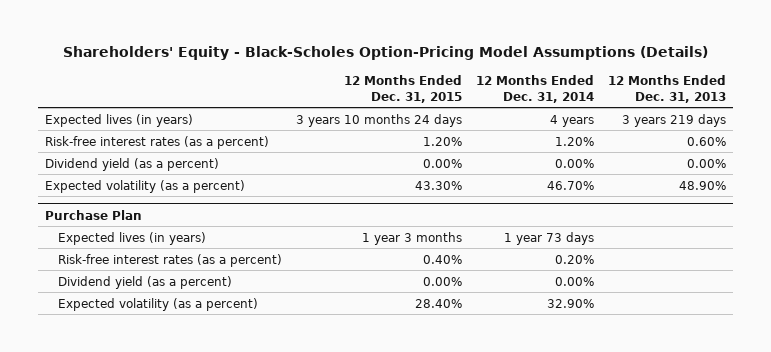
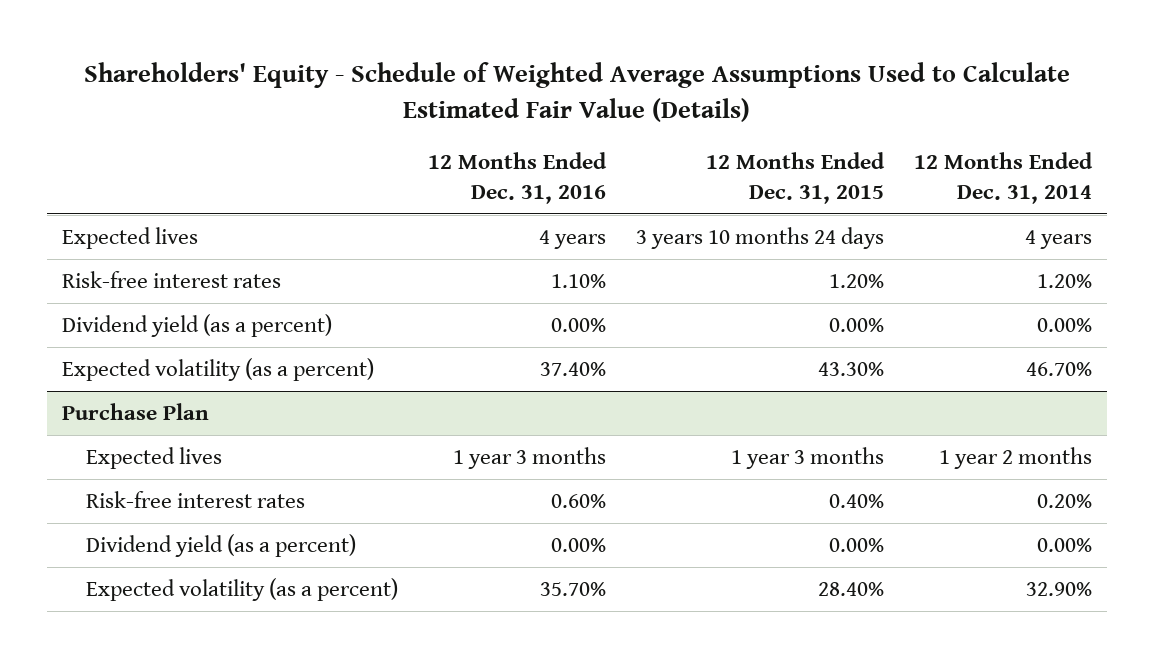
- Shareholders' Equity - Black-Scholes Option-Pricing Model Assumptions (Details)
+ Shareholders' Equity - Schedule of Weighted Average Assumptions Used to Calculate Estimated Fair Value (Details)
- | 12 Months Ended Dec. 31, 2015 | 12 Months Ended Dec. 31, 2014 | 12 Months Ended Dec. 31, 2013
+ | 12 Months Ended Dec. 31, 2016 | 12 Months Ended Dec. 31, 2015 | 12 Months Ended Dec. 31, 2014
- Expected lives (in years) | 3 years 10 months 24 days | 4 years | 3 years 219 days
- Risk-free interest rates (as a percent) | 1.20% | 1.20% | 0.60%
+ Expected lives | 4 years | 3 years 10 months 24 days | 4 years
+ Risk-free interest rates | 1.10% | 1.20% | 1.20%
@ Purchase Plan
- Expected lives (in years) | 1 year 3 months | 1 year 73 days |
- Risk-free interest rates (as a percent) | 0.40% | 0.20% |
+ Expected lives | 1 year 3 months | 1 year 3 months | 1 year 2 months
+ Risk-free interest rates | 0.60% | 0.40% | 0.20%

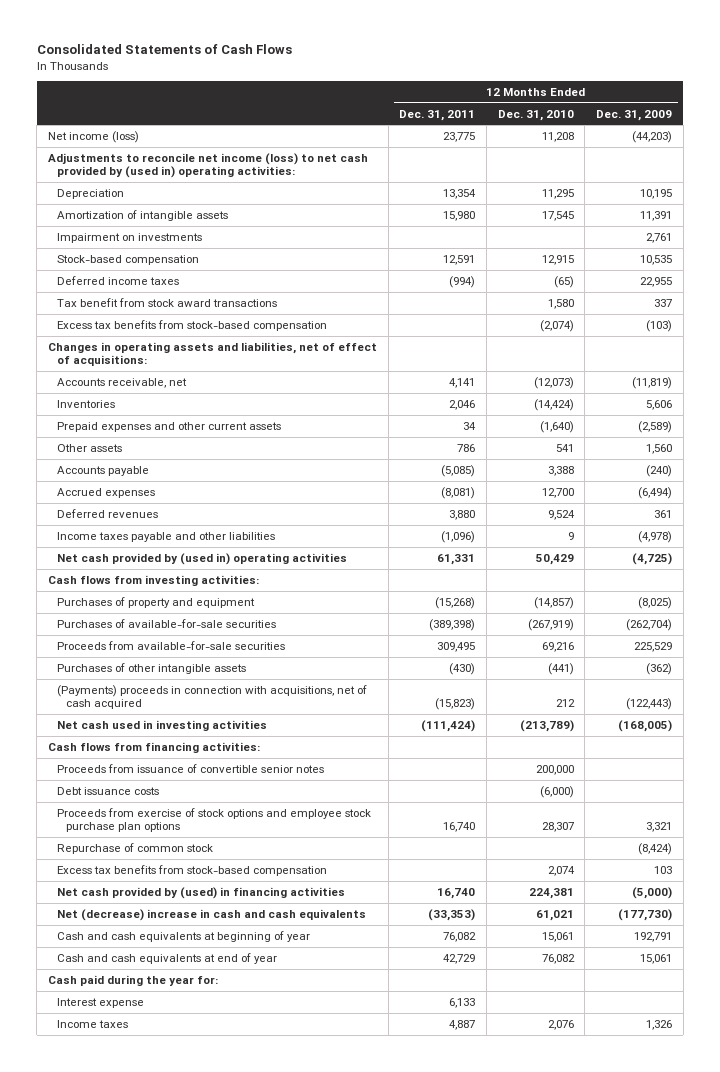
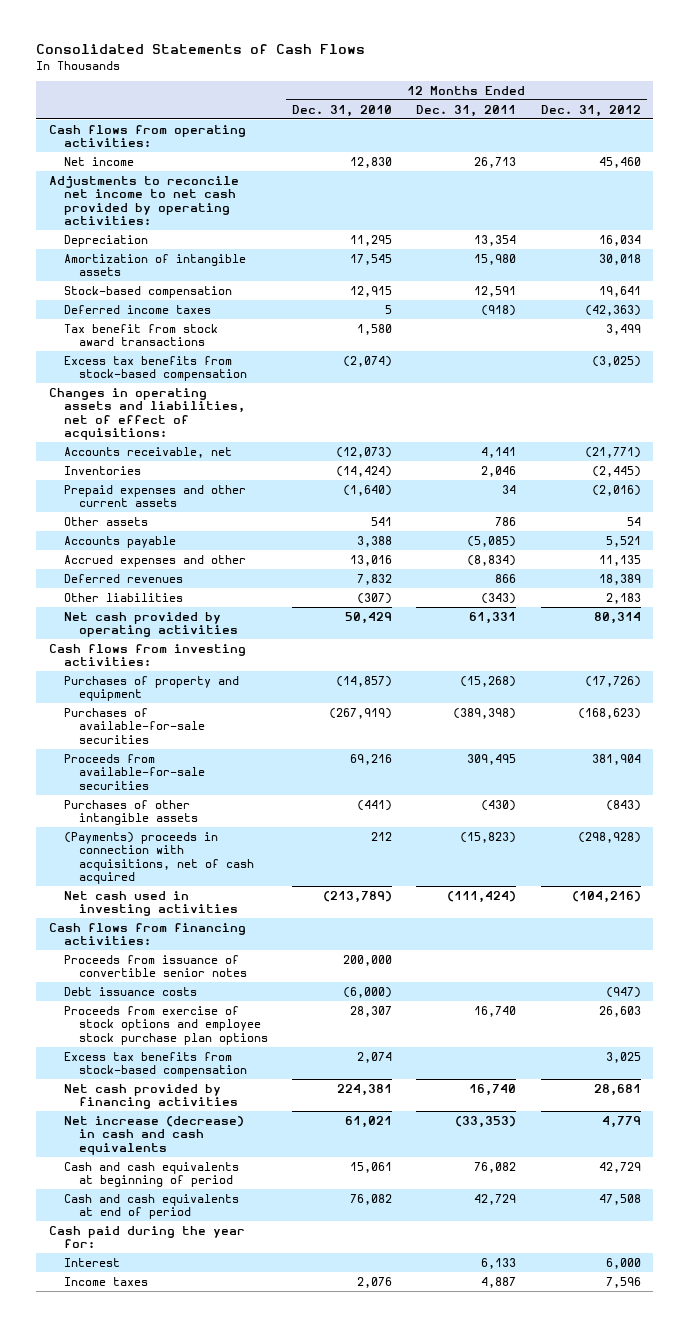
- | 12 Months Ended Dec. 31, 2011 | 12 Months Ended Dec. 31, 2010 | 12 Months Ended Dec. 31, 2009
+ | 12 Months Ended Dec. 31, 2010 | 12 Months Ended Dec. 31, 2011 | 12 Months Ended Dec. 31, 2012
- Net income (loss) | 23,775 | 11,208 | (44,203)
- Adjustments to reconcile net income (loss) to net cash provided by (used in) operating activities:
+ Cash flows from operating activities:
+ Net income | 12,830 | 26,713 | 45,460
+ Adjustments to reconcile net income to net cash provided by operating activities:
- Impairment on investments | | | 2,761
- Deferred income taxes | (994) | (65) | 22,955
+ Deferred income taxes | 5 | (918) | (42,363)
- Accrued expenses | (8,081) | 12,700 | (6,494)
- Deferred revenues | 3,880 | 9,524 | 361
- Income taxes payable and other liabilities | (1,096) | 9 | (4,978)
- Net cash provided by (used in) operating activities | 61,331 | 50,429 | (4,725)
+ Accrued expenses and other | 13,016 | (8,834) | 11,135
+ Deferred revenues | 7,832 | 866 | 18,389
+ Other liabilities | (307) | (343) | 2,183
+ Net cash provided by operating activities | 50,429 | 61,331 | 80,314
- Repurchase of common stock | | | (8,424)
- Net cash provided by (used) in financing activities | 16,740 | 224,381 | (5,000)
- Net (decrease) increase in cash and cash equivalents | (33,353) | 61,021 | (177,730)
- Cash and cash equivalents at beginning of year | 76,082 | 15,061 | 192,791
- Cash and cash equivalents at end of year | 42,729 | 76,082 | 15,061
+ Net cash provided by financing activities | 224,381 | 16,740 | 28,681
+ Net increase (decrease) in cash and cash equivalents | 61,021 | (33,353) | 4,779
+ Cash and cash equivalents at beginning of period | 15,061 | 76,082 | 42,729
+ Cash and cash equivalents at end of period | 76,082 | 42,729 | 47,508
- Interest expense | 6,133 | |
+ Interest | | 6,133 | 6,000

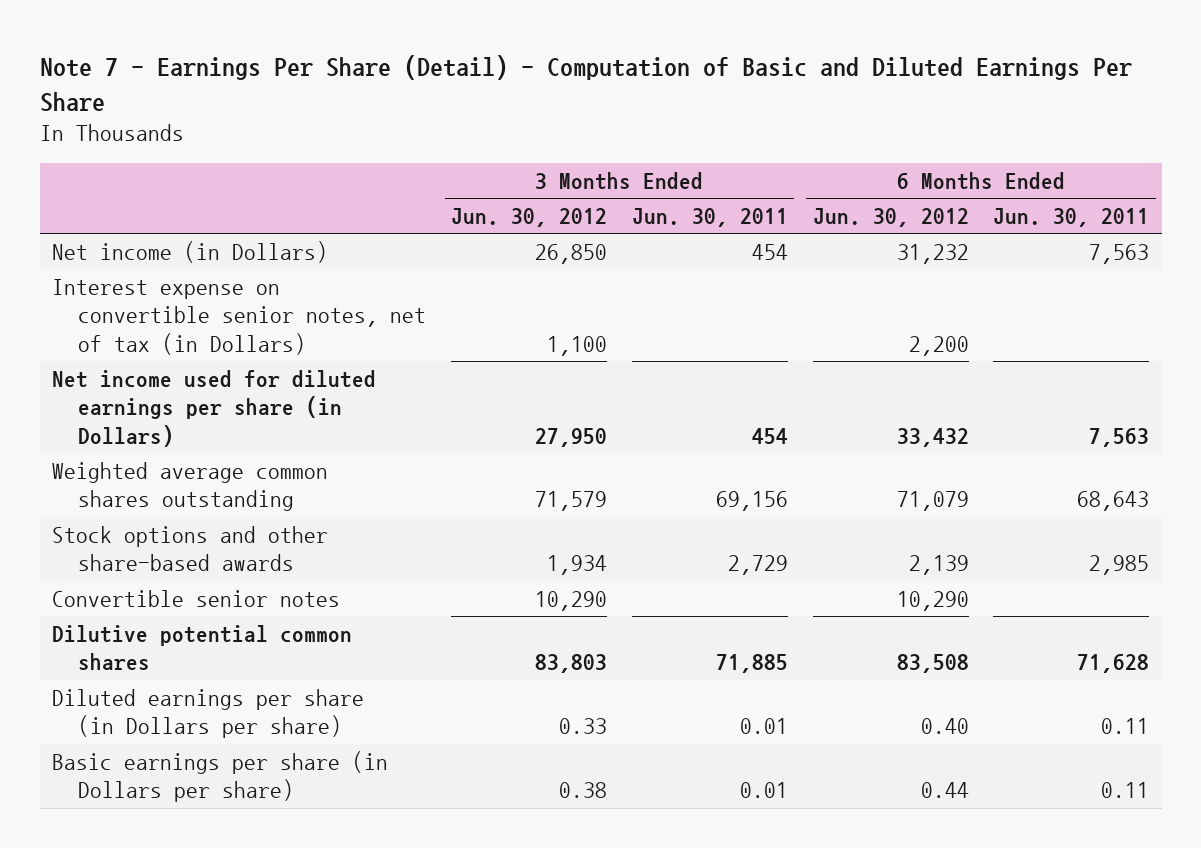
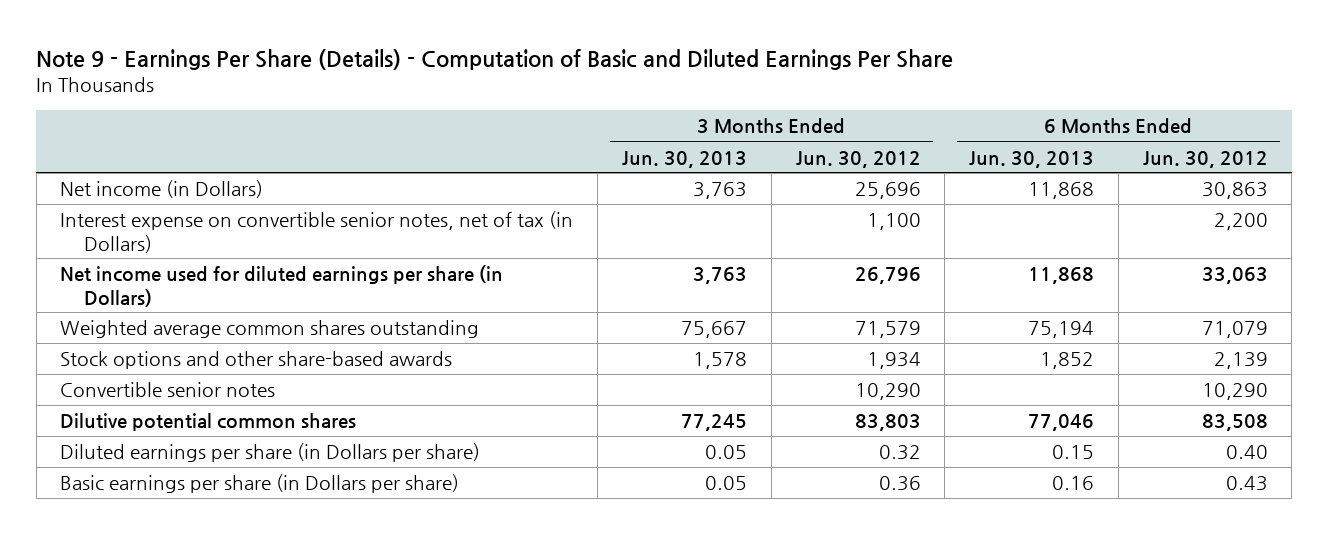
- Note 7 - Earnings Per Share (Detail) - Computation of Basic and Diluted Earnings Per Share
+ Note 9 - Earnings Per Share (Details) - Computation of Basic and Diluted Earnings Per Share
- | 3 Months Ended Jun. 30, 2012 | 3 Months Ended Jun. 30, 2011 | 6 Months Ended Jun. 30, 2012 | 6 Months Ended Jun. 30, 2011
+ | 3 Months Ended Jun. 30, 2013 | 3 Months Ended Jun. 30, 2012 | 6 Months Ended Jun. 30, 2013 | 6 Months Ended Jun. 30, 2012
- Net income (in Dollars) | 26,850 | 454 | 31,232 | 7,563
+ Net income (in Dollars) | 3,763 | 25,696 | 11,868 | 30,863
- Net income used for diluted earnings per share (in Dollars) | 27,950 | 454 | 33,432 | 7,563
+ Net income used for diluted earnings per share (in Dollars) | 3,763 | 26,796 | 11,868 | 33,063
- Diluted earnings per share (in Dollars per share) | 0.33 | 0.01 | 0.40 | 0.11
- Basic earnings per share (in Dollars per share) | 0.38 | 0.01 | 0.44 | 0.11
+ Diluted earnings per share (in Dollars per share) | 0.05 | 0.32 | 0.15 | 0.40
+ Basic earnings per share (in Dollars per share) | 0.05 | 0.36 | 0.16 | 0.43

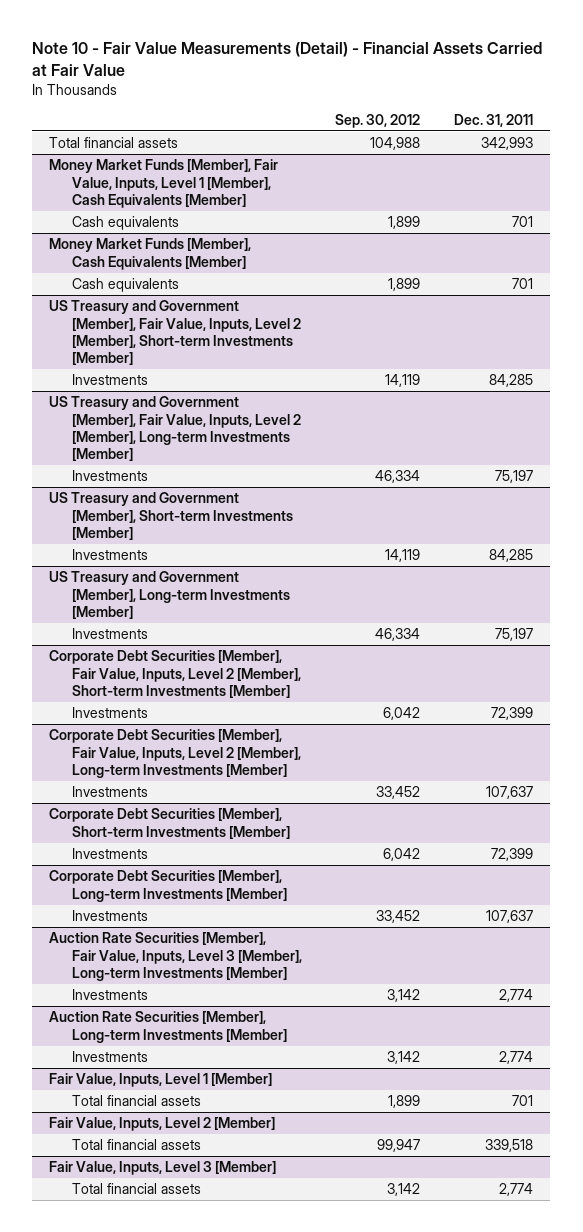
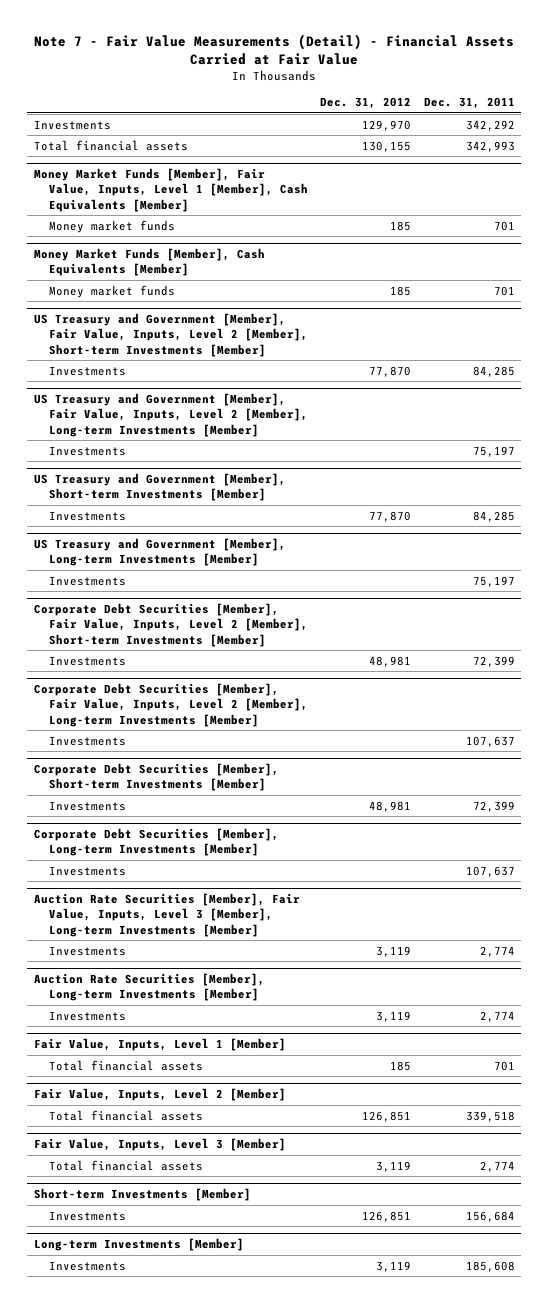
- Note 10 - Fair Value Measurements (Detail) - Financial Assets Carried at Fair Value
+ Note 7 - Fair Value Measurements (Detail) - Financial Assets Carried at Fair Value
- | Sep. 30, 2012 | Dec. 31, 2011
+ | Dec. 31, 2012 | Dec. 31, 2011
+ Investments | 129,970 | 342,292
@ Money Market Funds [Member], Fair Value, Inputs, Level 1 [Member], Cash Equivalents [Member]
- Cash equivalents | 1,899 | 701
+ Money market funds | 185 | 701
@ Money Market Funds [Member], Cash Equivalents [Member]
- Cash equivalents | 1,899 | 701
+ Money market funds | 185 | 701
+ Short-term Investments [Member]
+ Investments | 126,851 | 156,684
+ Long-term Investments [Member]
+ Investments | 3,119 | 185,608

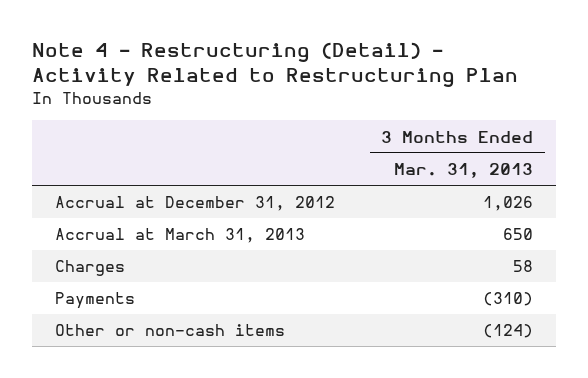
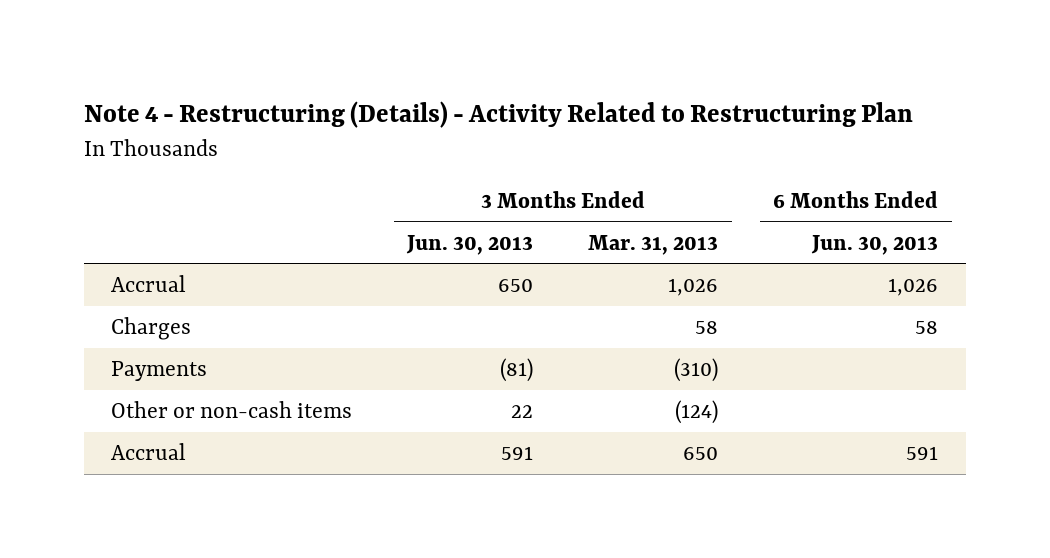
- Note 4 - Restructuring (Detail) - Activity Related to Restructuring Plan
+ Note 4 - Restructuring (Details) - Activity Related to Restructuring Plan
- | 3 Months Ended Mar. 31, 2013
+ | 3 Months Ended Jun. 30, 2013 | 3 Months Ended Mar. 31, 2013 | 6 Months Ended Jun. 30, 2013
- Accrual at December 31, 2012 | 1,026
- Accrual at March 31, 2013 | 650
+ Accrual | 650 | 1,026 | 1,026
+ Accrual | 591 | 650 | 591

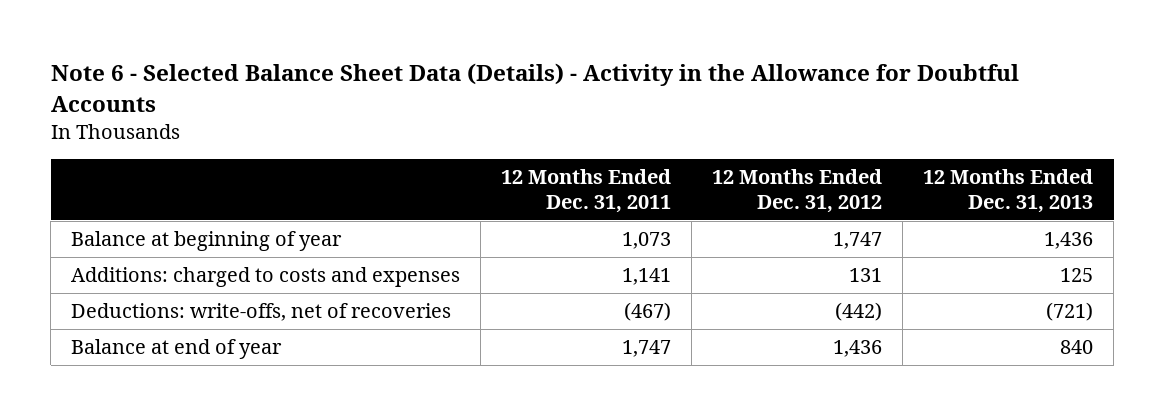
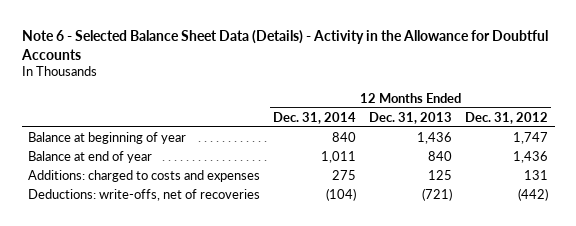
- | 12 Months Ended Dec. 31, 2011 | 12 Months Ended Dec. 31, 2012 | 12 Months Ended Dec. 31, 2013
+ | 12 Months Ended Dec. 31, 2014 | 12 Months Ended Dec. 31, 2013 | 12 Months Ended Dec. 31, 2012
moved up: Balance at end of year | 1,011 | 840 | 1,436

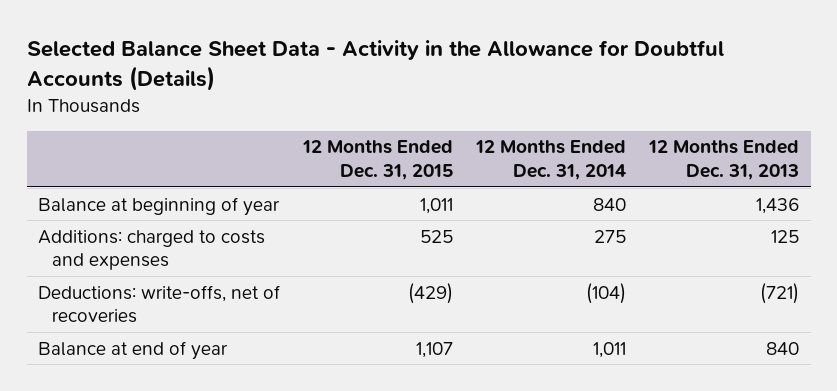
- Note 6 - Selected Balance Sheet Data (Details) - Activity in the Allowance for Doubtful Accounts
+ Selected Balance Sheet Data - Activity in the Allowance for Doubtful Accounts (Details)
- | 12 Months Ended Dec. 31, 2014 | 12 Months Ended Dec. 31, 2013 | 12 Months Ended Dec. 31, 2012
+ | 12 Months Ended Dec. 31, 2015 | 12 Months Ended Dec. 31, 2014 | 12 Months Ended Dec. 31, 2013
moved down: Balance at end of year | 1,107 | 1,011 | 840

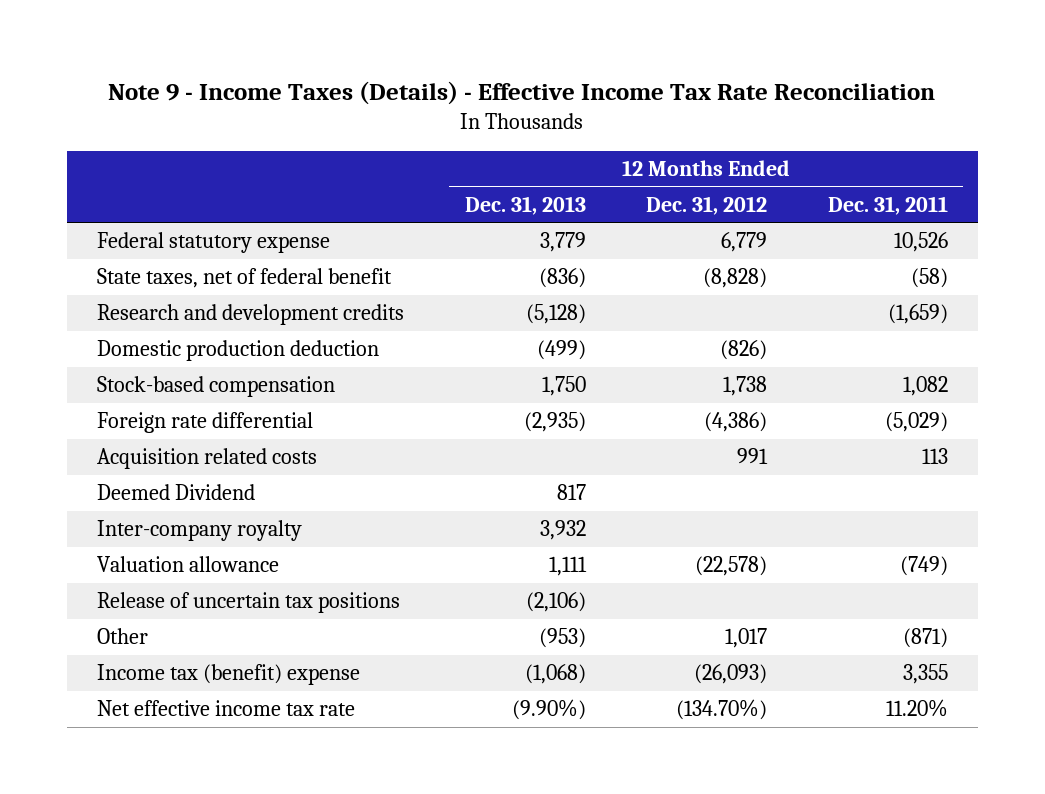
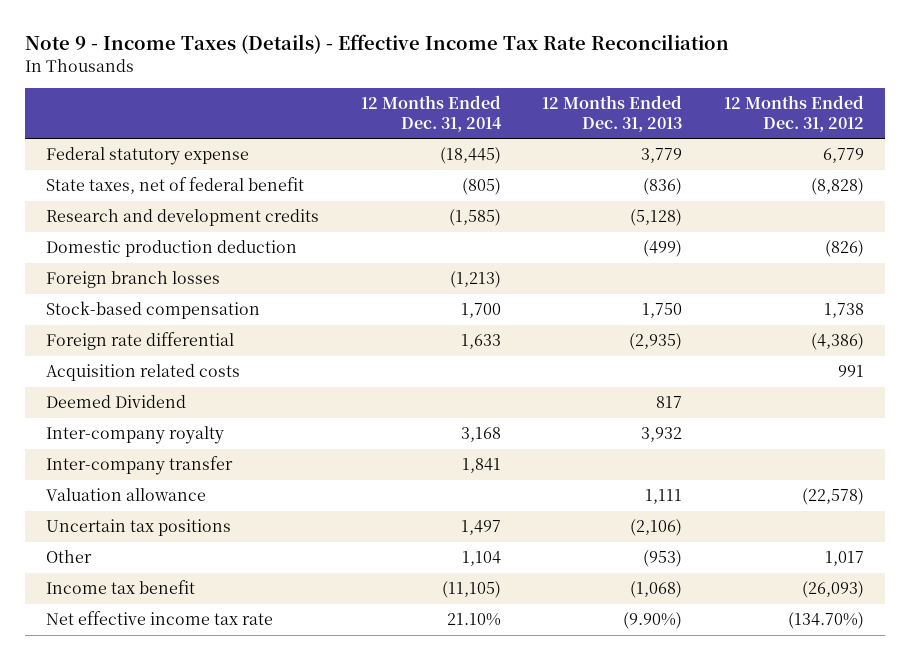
- | 12 Months Ended Dec. 31, 2013 | 12 Months Ended Dec. 31, 2012 | 12 Months Ended Dec. 31, 2011
+ | 12 Months Ended Dec. 31, 2014 | 12 Months Ended Dec. 31, 2013 | 12 Months Ended Dec. 31, 2012
+ Foreign branch losses | (1,213) | |
+ Inter-company transfer | 1,841 | |
- Release of uncertain tax positions | (2,106) | |
+ Uncertain tax positions | 1,497 | (2,106) |
- Income tax (benefit) expense | (1,068) | (26,093) | 3,355
+ Income tax benefit | (11,105) | (1,068) | (26,093)

